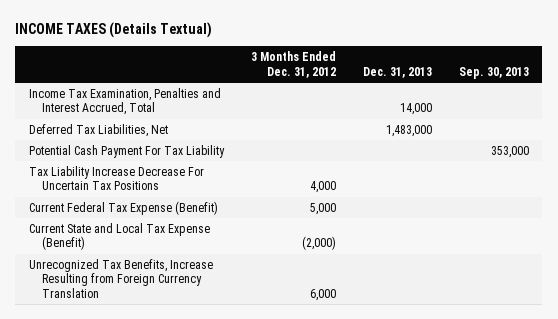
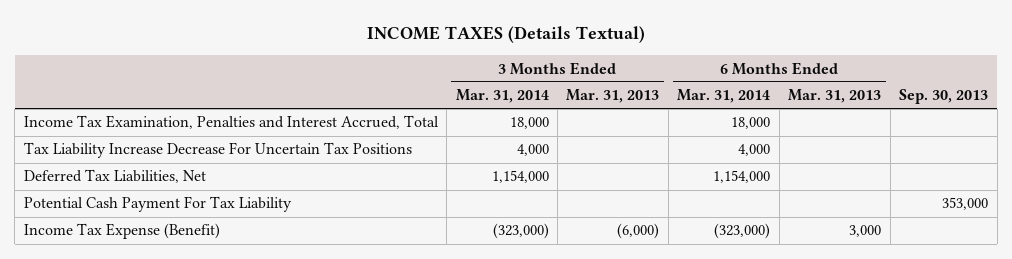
- | 3 Months Ended Dec. 31, 2012 | Dec. 31, 2013 | Sep. 30, 2013
+ | 3 Months Ended Mar. 31, 2014 | 3 Months Ended Mar. 31, 2013 | 6 Months Ended Mar. 31, 2014 | 6 Months Ended Mar. 31, 2013 | Sep. 30, 2013
moved up: Tax Liability Increase Decrease For Uncertain Tax Positions | 4,000 | | 4,000 | |
- Current Federal Tax Expense (Benefit) | 5,000 | |
- Current State and Local Tax Expense (Benefit) | (2,000) | |
- Unrecognized Tax Benefits, Increase Resulting from Foreign Currency Translation | 6,000 | |
+ Income Tax Expense (Benefit) | (323,000) | (6,000) | (323,000) | 3,000 |

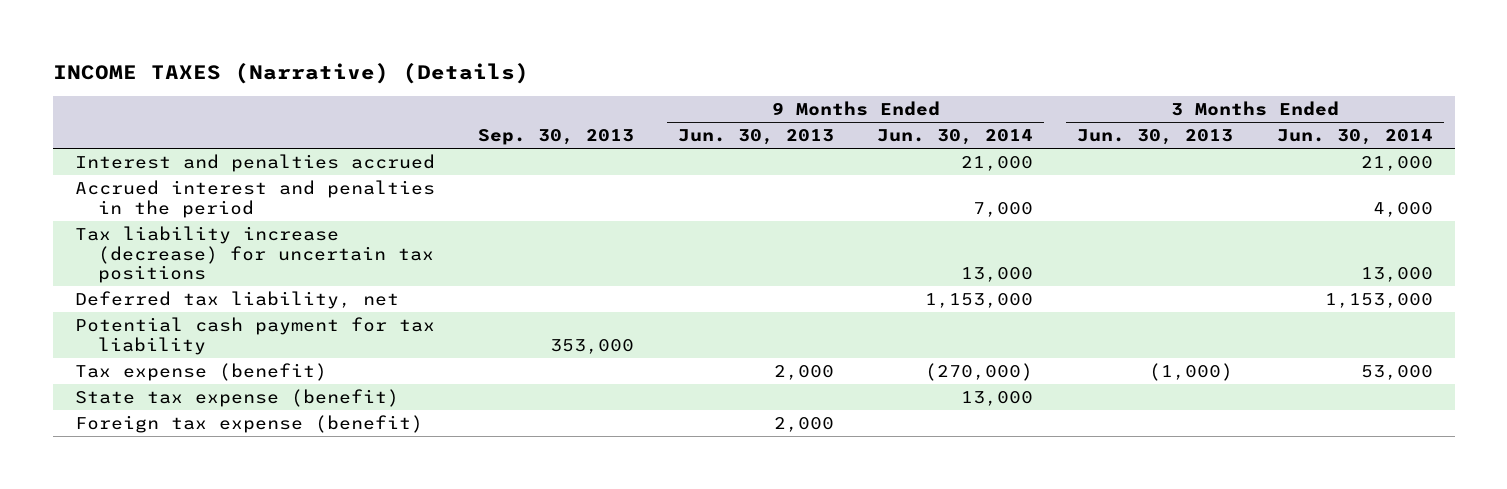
- INCOME TAXES (Details Textual)
+ INCOME TAXES (Narrative) (Details)
- | 3 Months Ended Mar. 31, 2014 | 3 Months Ended Mar. 31, 2013 | 6 Months Ended Mar. 31, 2014 | 6 Months Ended Mar. 31, 2013 | Sep. 30, 2013
+ | Sep. 30, 2013 | 9 Months Ended Jun. 30, 2013 | 9 Months Ended Jun. 30, 2014 | 3 Months Ended Jun. 30, 2013 | 3 Months Ended Jun. 30, 2014
- Income Tax Examination, Penalties and Interest Accrued, Total | 18,000 | | 18,000 | |
- Tax Liability Increase Decrease For Uncertain Tax Positions | 4,000 | | 4,000 | |
- Deferred Tax Liabilities, Net | 1,154,000 | | 1,154,000 | |
- Potential Cash Payment For Tax Liability | | | | | 353,000
- Income Tax Expense (Benefit) | (323,000) | (6,000) | (323,000) | 3,000 |
+ Interest and penalties accrued | | | 21,000 | | 21,000
+ Accrued interest and penalties in the period | | | 7,000 | | 4,000
+ Tax liability increase (decrease) for uncertain tax positions | | | 13,000 | | 13,000
+ Deferred tax liability, net | | | 1,153,000 | | 1,153,000
+ Potential cash payment for tax liability | 353,000 | | | |
+ Tax expense (benefit) | | 2,000 | (270,000) | (1,000) | 53,000
+ State tax expense (benefit) | | | 13,000 | |
+ Foreign tax expense (benefit) | | 2,000 | | |

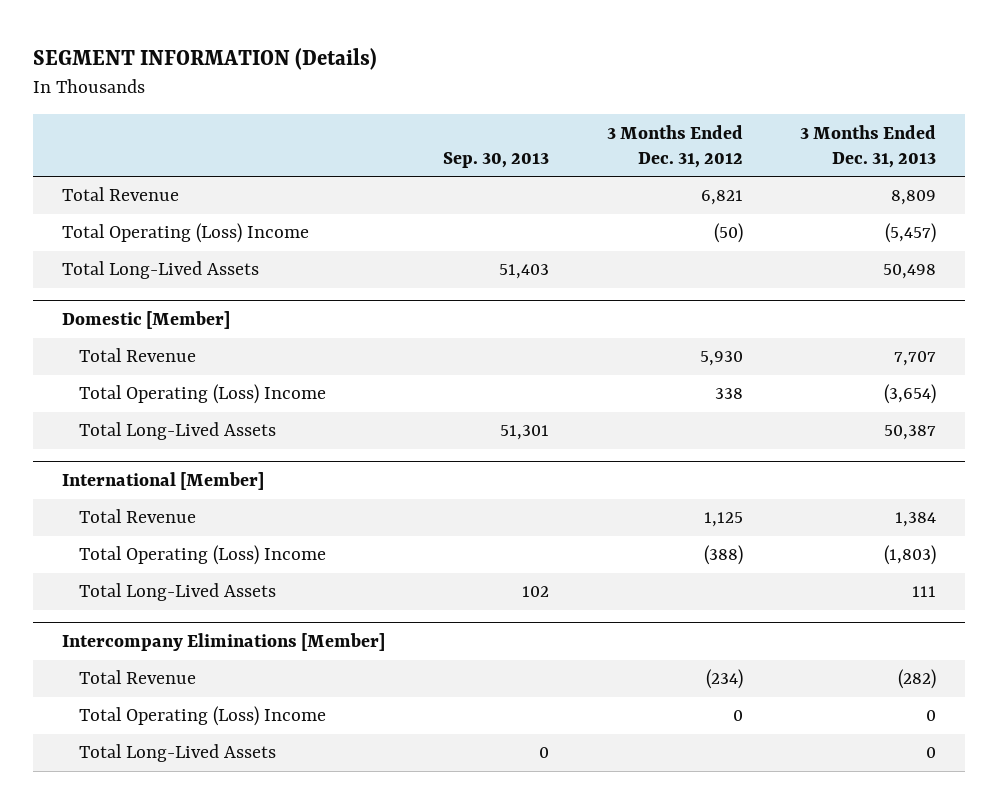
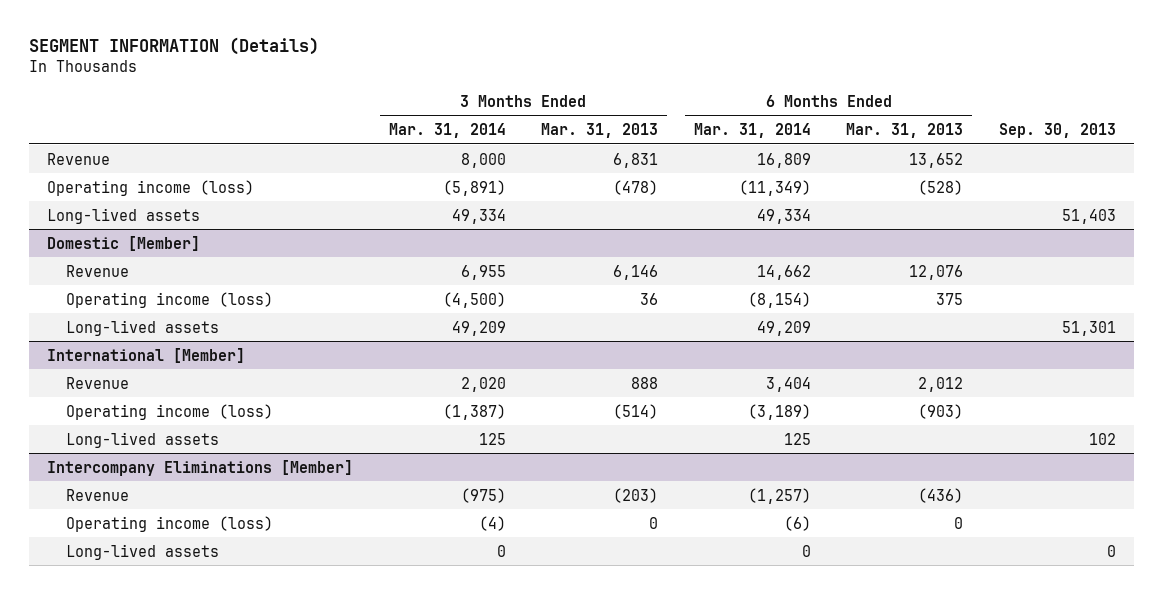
- | Sep. 30, 2013 | 3 Months Ended Dec. 31, 2012 | 3 Months Ended Dec. 31, 2013
+ | 3 Months Ended Mar. 31, 2014 | 3 Months Ended Mar. 31, 2013 | 6 Months Ended Mar. 31, 2014 | 6 Months Ended Mar. 31, 2013 | Sep. 30, 2013
- Total Revenue | | 6,821 | 8,809
- Total Operating (Loss) Income | | (50) | (5,457)
- Total Long-Lived Assets | 51,403 | | 50,498
+ Revenue | 8,000 | 6,831 | 16,809 | 13,652 |
+ Operating income (loss) | (5,891) | (478) | (11,349) | (528) |
+ Long-lived assets | 49,334 | | 49,334 | | 51,403
@ Domestic [Member]
- Total Revenue | | 5,930 | 7,707
- Total Operating (Loss) Income | | 338 | (3,654)
- Total Long-Lived Assets | 51,301 | | 50,387
+ Revenue | 6,955 | 6,146 | 14,662 | 12,076 |
+ Operating income (loss) | (4,500) | 36 | (8,154) | 375 |
+ Long-lived assets | 49,209 | | 49,209 | | 51,301
@ International [Member]
- Total Revenue | | 1,125 | 1,384
- Total Operating (Loss) Income | | (388) | (1,803)
- Total Long-Lived Assets | 102 | | 111
+ Revenue | 2,020 | 888 | 3,404 | 2,012 |
+ Operating income (loss) | (1,387) | (514) | (3,189) | (903) |
+ Long-lived assets | 125 | | 125 | | 102
@ Intercompany Eliminations [Member]
- Total Revenue | | (234) | (282)
- Total Operating (Loss) Income | | 0 | 0
- Total Long-Lived Assets | 0 | | 0
+ Revenue | (975) | (203) | (1,257) | (436) |
+ Operating income (loss) | (4) | 0 | (6) | 0 |
+ Long-lived assets | 0 | | 0 | | 0

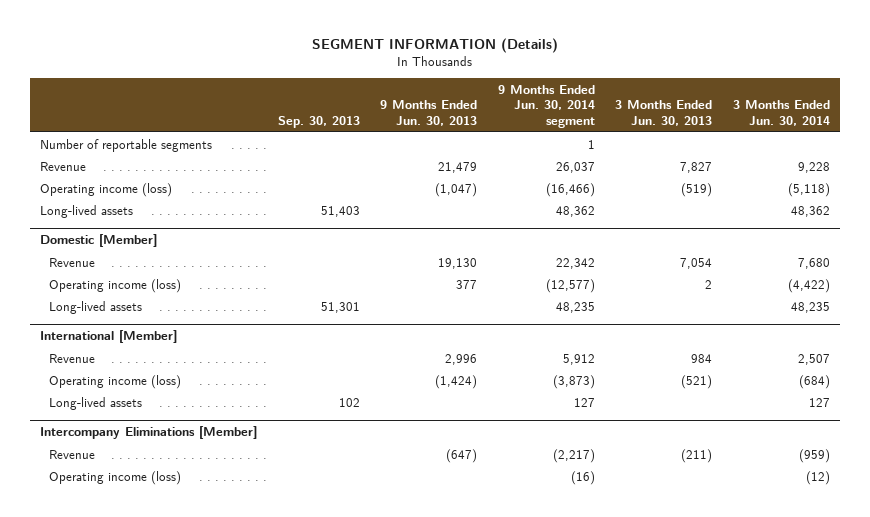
- | 3 Months Ended Mar. 31, 2014 | 3 Months Ended Mar. 31, 2013 | 6 Months Ended Mar. 31, 2014 | 6 Months Ended Mar. 31, 2013 | Sep. 30, 2013
+ | Sep. 30, 2013 | 9 Months Ended Jun. 30, 2013 | 9 Months Ended Jun. 30, 2014 segment | 3 Months Ended Jun. 30, 2013 | 3 Months Ended Jun. 30, 2014
+ Number of reportable segments | | | 1 | |
@ Intercompany Eliminations [Member]
- Long-lived assets | 0 | | 0 | | 0

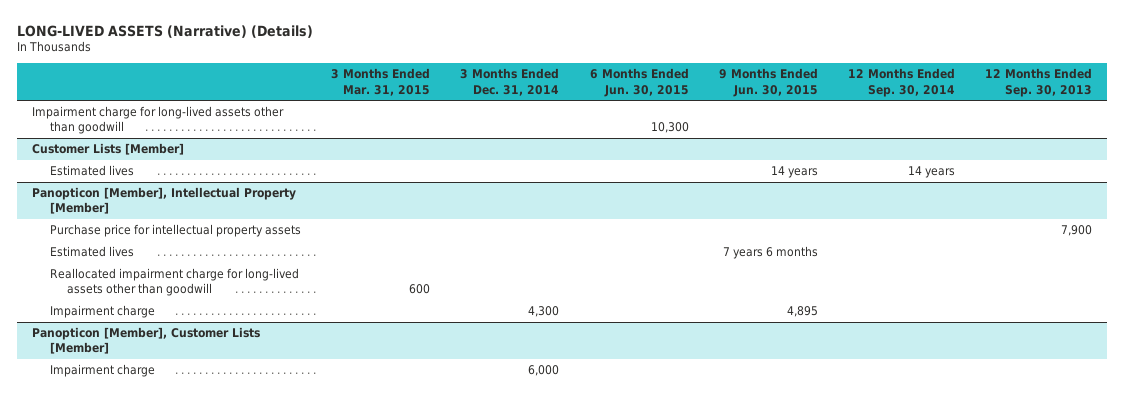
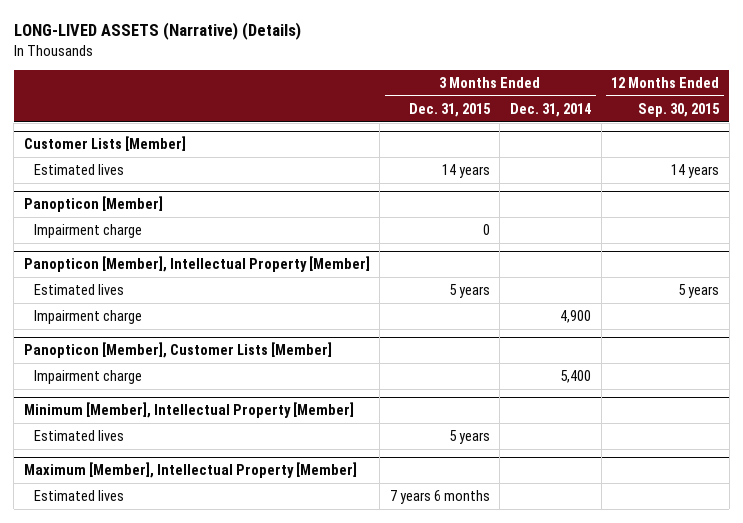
- | 3 Months Ended Mar. 31, 2015 | 3 Months Ended Dec. 31, 2014 | 6 Months Ended Jun. 30, 2015 | 9 Months Ended Jun. 30, 2015 | 12 Months Ended Sep. 30, 2014 | 12 Months Ended Sep. 30, 2013
+ | 3 Months Ended Dec. 31, 2015 | 3 Months Ended Dec. 31, 2014 | 12 Months Ended Sep. 30, 2015
- Impairment charge for long-lived assets other than goodwill | | | 10,300 | | |
+ Panopticon [Member]
+ Impairment charge | 0 | |
@ Panopticon [Member], Intellectual Property [Member]
- Purchase price for intellectual property assets | | | | | | 7,900
- Reallocated impairment charge for long-lived assets other than goodwill | 600 | | | | |
- Impairment charge | | 4,300 | | 4,895 | |
+ Impairment charge | | 4,900 |
@ Panopticon [Member], Customer Lists [Member]
- Impairment charge | | 6,000 | | | |
+ Impairment charge | | 5,400 |
+ Minimum [Member], Intellectual Property [Member]
+ Estimated lives | 5 years | |
+ Maximum [Member], Intellectual Property [Member]
+ Estimated lives | 7 years 6 months | |

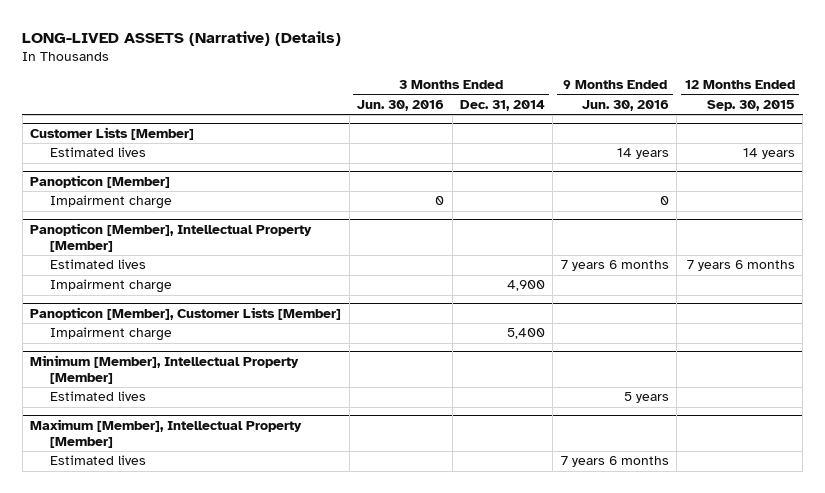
- | 3 Months Ended Dec. 31, 2015 | 3 Months Ended Dec. 31, 2014 | 12 Months Ended Sep. 30, 2015
+ | 3 Months Ended Jun. 30, 2016 | 3 Months Ended Dec. 31, 2014 | 9 Months Ended Jun. 30, 2016 | 12 Months Ended Sep. 30, 2015
@ Panopticon [Member], Intellectual Property [Member]
- Estimated lives | 5 years | | 5 years
+ Estimated lives | | | 7 years 6 months | 7 years 6 months

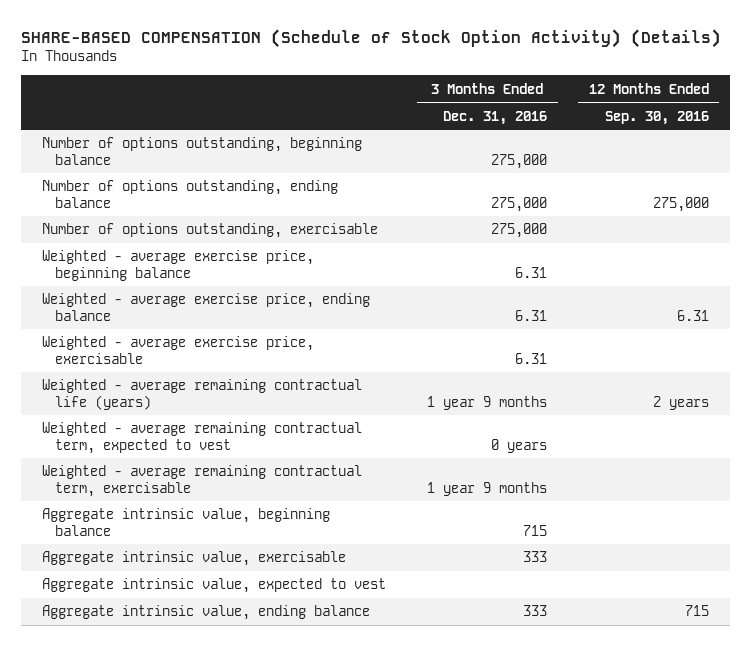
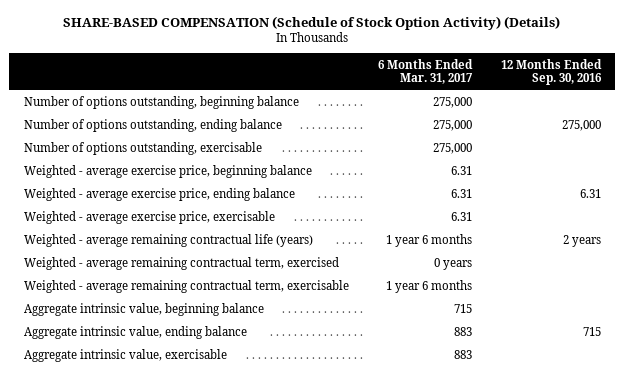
- | 3 Months Ended Dec. 31, 2016 | 12 Months Ended Sep. 30, 2016
+ | 6 Months Ended Mar. 31, 2017 | 12 Months Ended Sep. 30, 2016
- Weighted - average remaining contractual term, expected to vest | 0 years |
+ Weighted - average remaining contractual term, exercised | 0 years |
- Aggregate intrinsic value, expected to vest
moved down: Aggregate intrinsic value, exercisable | 883 |

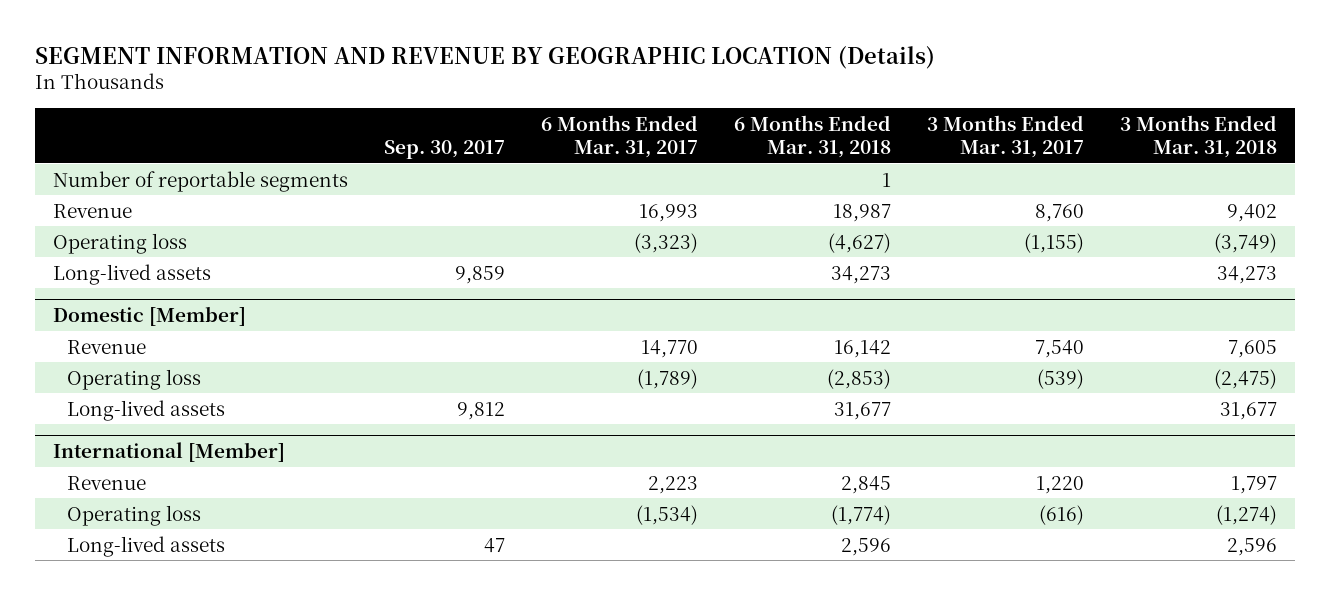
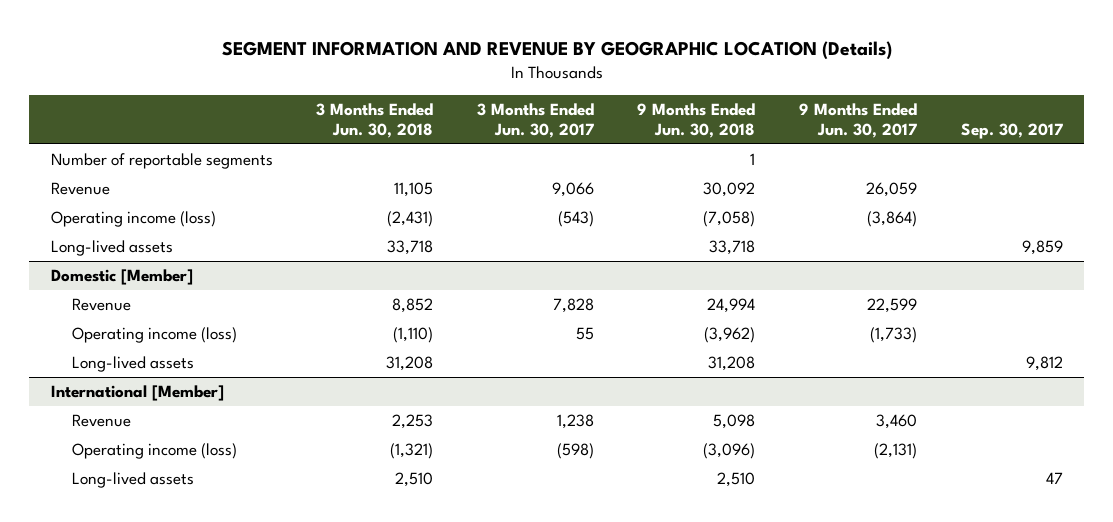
- | Sep. 30, 2017 | 6 Months Ended Mar. 31, 2017 | 6 Months Ended Mar. 31, 2018 | 3 Months Ended Mar. 31, 2017 | 3 Months Ended Mar. 31, 2018
+ | 3 Months Ended Jun. 30, 2018 | 3 Months Ended Jun. 30, 2017 | 9 Months Ended Jun. 30, 2018 | 9 Months Ended Jun. 30, 2017 | Sep. 30, 2017
- Operating loss | | (3,323) | (4,627) | (1,155) | (3,749)
+ Operating income (loss) | (2,431) | (543) | (7,058) | (3,864) |
@ Domestic [Member]
- Operating loss | | (1,789) | (2,853) | (539) | (2,475)
+ Operating income (loss) | (1,110) | 55 | (3,962) | (1,733) |
@ International [Member]
- Operating loss | | (1,534) | (1,774) | (616) | (1,274)
+ Operating income (loss) | (1,321) | (598) | (3,096) | (2,131) |

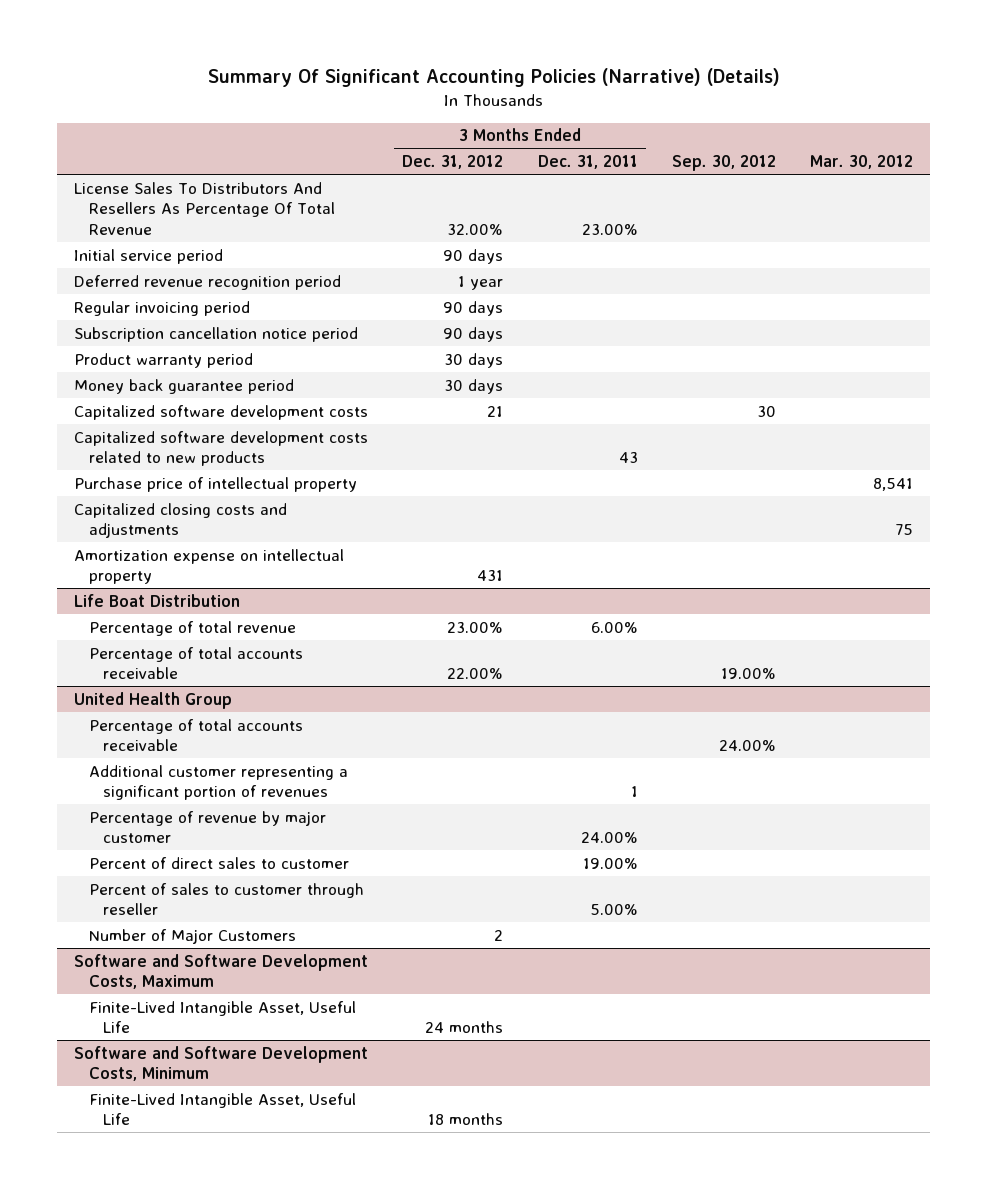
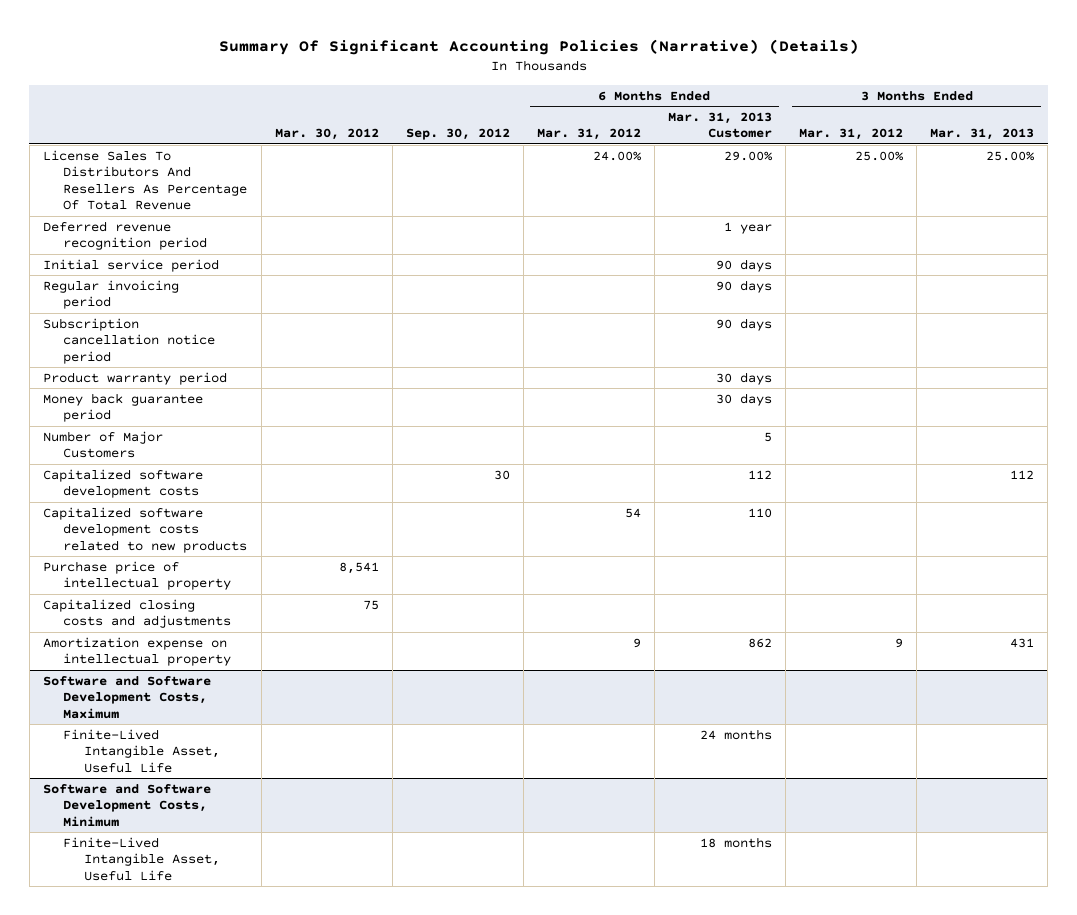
- | 3 Months Ended Dec. 31, 2012 | 3 Months Ended Dec. 31, 2011 | Sep. 30, 2012 | Mar. 30, 2012
+ | Mar. 30, 2012 | Sep. 30, 2012 | 6 Months Ended Mar. 31, 2012 | 6 Months Ended Mar. 31, 2013 Customer | 3 Months Ended Mar. 31, 2012 | 3 Months Ended Mar. 31, 2013
moved down: Initial service period | | | | 90 days | |
+ Number of Major Customers | | | | 5 | |
- Life Boat Distribution
- Percentage of total revenue | 23.00% | 6.00% | |
- Percentage of total accounts receivable | 22.00% | | 19.00% |
- United Health Group
- Percentage of total accounts receivable | | | 24.00% |
- Additional customer representing a significant portion of revenues | | 1 | |
- Percentage of revenue by major customer | | 24.00% | |
- Percent of direct sales to customer | | 19.00% | |
- Percent of sales to customer through reseller | | 5.00% | |
- Number of Major Customers | 2 | | |

